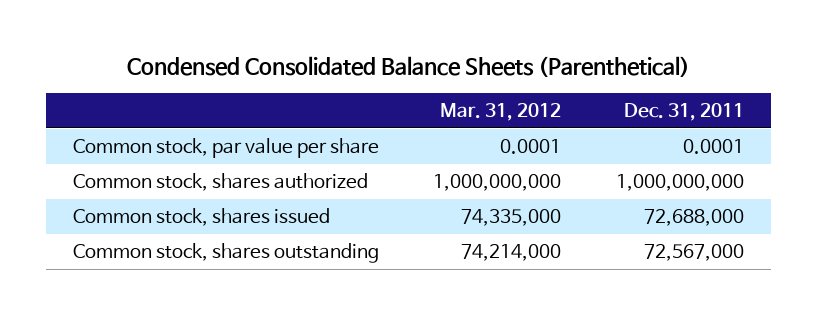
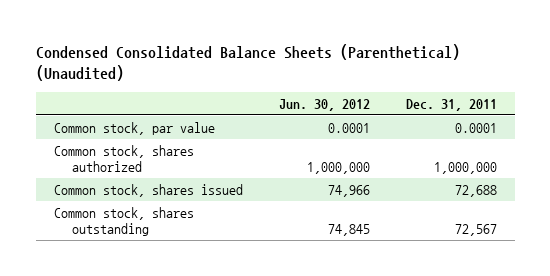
- Condensed Consolidated Balance Sheets (Parenthetical)
+ Condensed Consolidated Balance Sheets (Parenthetical) (Unaudited)
- | Mar. 31, 2012 | Dec. 31, 2011
+ | Jun. 30, 2012 | Dec. 31, 2011
- Common stock, par value per share | 0.0001 | 0.0001
- Common stock, shares authorized | 1,000,000,000 | 1,000,000,000
- Common stock, shares issued | 74,335,000 | 72,688,000
- Common stock, shares outstanding | 74,214,000 | 72,567,000
+ Common stock, par value | 0.0001 | 0.0001
+ Common stock, shares authorized | 1,000,000 | 1,000,000
+ Common stock, shares issued | 74,966 | 72,688
+ Common stock, shares outstanding | 74,845 | 72,567

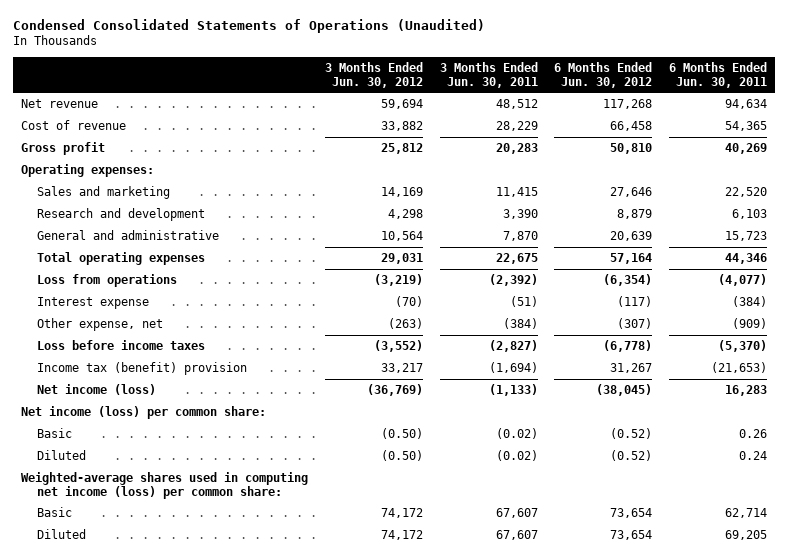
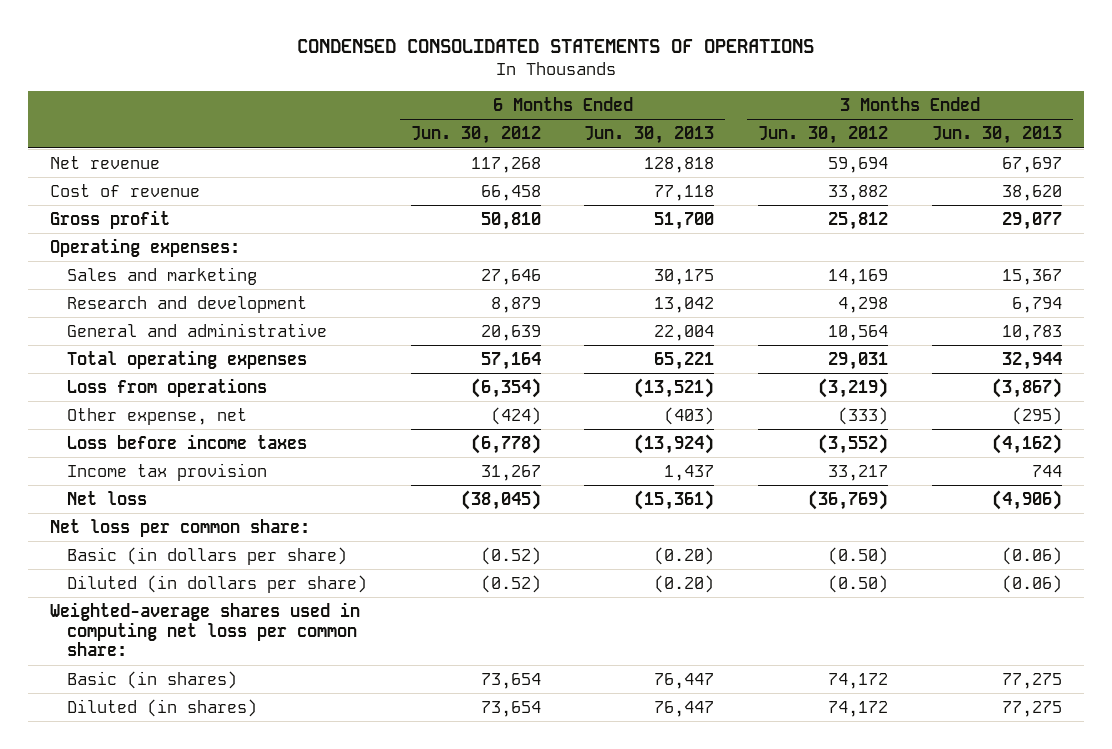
- Condensed Consolidated Statements of Operations (Unaudited)
+ CONDENSED CONSOLIDATED STATEMENTS OF OPERATIONS
- | 3 Months Ended Jun. 30, 2012 | 3 Months Ended Jun. 30, 2011 | 6 Months Ended Jun. 30, 2012 | 6 Months Ended Jun. 30, 2011
+ | 6 Months Ended Jun. 30, 2012 | 6 Months Ended Jun. 30, 2013 | 3 Months Ended Jun. 30, 2012 | 3 Months Ended Jun. 30, 2013
- Interest expense | (70) | (51) | (117) | (384)
- Other expense, net | (263) | (384) | (307) | (909)
+ Other expense, net | (424) | (403) | (333) | (295)
- Income tax (benefit) provision | 33,217 | (1,694) | 31,267 | (21,653)
- Net income (loss) | (36,769) | (1,133) | (38,045) | 16,283
- Net income (loss) per common share:
- Basic | (0.50) | (0.02) | (0.52) | 0.26
- Diluted | (0.50) | (0.02) | (0.52) | 0.24
- Weighted-average shares used in computing net income (loss) per common share:
- Basic | 74,172 | 67,607 | 73,654 | 62,714
- Diluted | 74,172 | 67,607 | 73,654 | 69,205
+ Income tax provision | 31,267 | 1,437 | 33,217 | 744
+ Net loss | (38,045) | (15,361) | (36,769) | (4,906)
+ Net loss per common share:
+ Basic (in dollars per share) | (0.52) | (0.20) | (0.50) | (0.06)
+ Diluted (in dollars per share) | (0.52) | (0.20) | (0.50) | (0.06)
+ Weighted-average shares used in computing net loss per common share:
+ Basic (in shares) | 73,654 | 76,447 | 74,172 | 77,275
+ Diluted (in shares) | 73,654 | 76,447 | 74,172 | 77,275

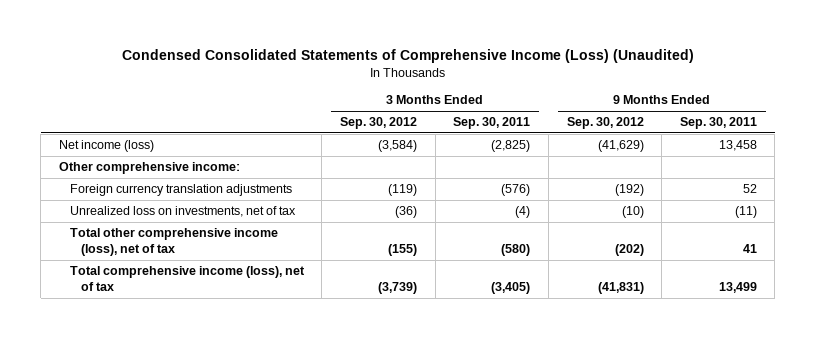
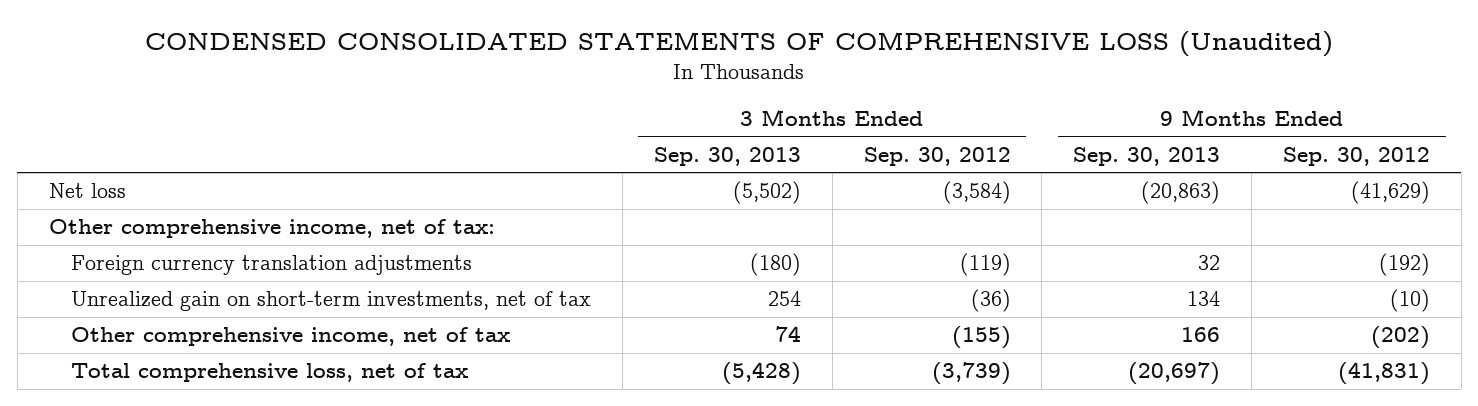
- Condensed Consolidated Statements of Comprehensive Income (Loss) (Unaudited)
+ CONDENSED CONSOLIDATED STATEMENTS OF COMPREHENSIVE LOSS (Unaudited)
- | 3 Months Ended Sep. 30, 2012 | 3 Months Ended Sep. 30, 2011 | 9 Months Ended Sep. 30, 2012 | 9 Months Ended Sep. 30, 2011
+ | 3 Months Ended Sep. 30, 2013 | 3 Months Ended Sep. 30, 2012 | 9 Months Ended Sep. 30, 2013 | 9 Months Ended Sep. 30, 2012
- Net income (loss) | (3,584) | (2,825) | (41,629) | 13,458
- Other comprehensive income:
+ Net loss | (5,502) | (3,584) | (20,863) | (41,629)
+ Other comprehensive income, net of tax:
- Unrealized loss on investments, net of tax | (36) | (4) | (10) | (11)
- Total other comprehensive income (loss), net of tax | (155) | (580) | (202) | 41
- Total comprehensive income (loss), net of tax | (3,739) | (3,405) | (41,831) | 13,499
+ Unrealized gain on short-term investments, net of tax | 254 | (36) | 134 | (10)
+ Other comprehensive income, net of tax | 74 | (155) | 166 | (202)
+ Total comprehensive loss, net of tax | (5,428) | (3,739) | (20,697) | (41,831)

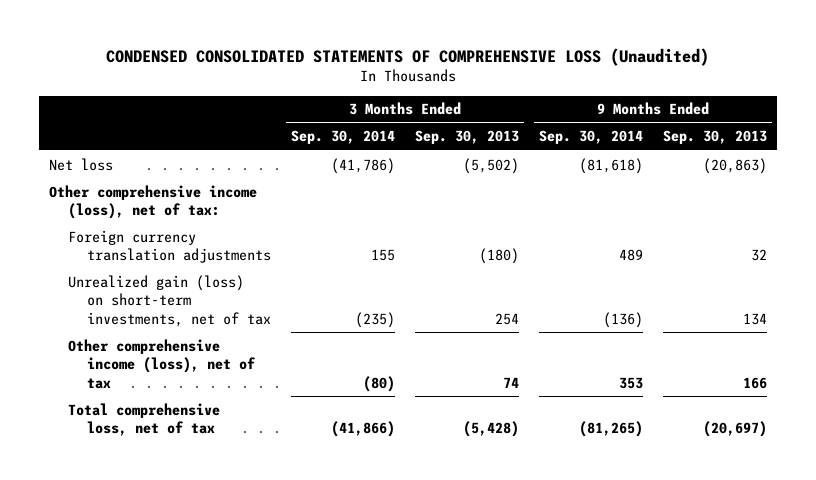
- | 3 Months Ended Sep. 30, 2013 | 3 Months Ended Sep. 30, 2012 | 9 Months Ended Sep. 30, 2013 | 9 Months Ended Sep. 30, 2012
+ | 3 Months Ended Sep. 30, 2014 | 3 Months Ended Sep. 30, 2013 | 9 Months Ended Sep. 30, 2014 | 9 Months Ended Sep. 30, 2013
- Other comprehensive income, net of tax:
+ Other comprehensive income (loss), net of tax:
- Unrealized gain on short-term investments, net of tax | 254 | (36) | 134 | (10)
- Other comprehensive income, net of tax | 74 | (155) | 166 | (202)
+ Unrealized gain (loss) on short-term investments, net of tax | (235) | 254 | (136) | 134
+ Other comprehensive income (loss), net of tax | (80) | 74 | 353 | 166

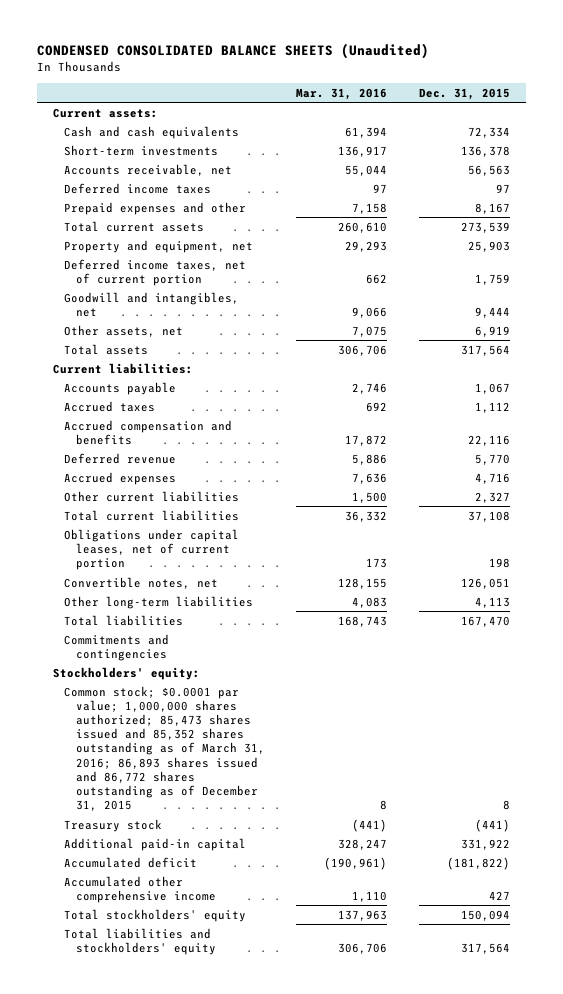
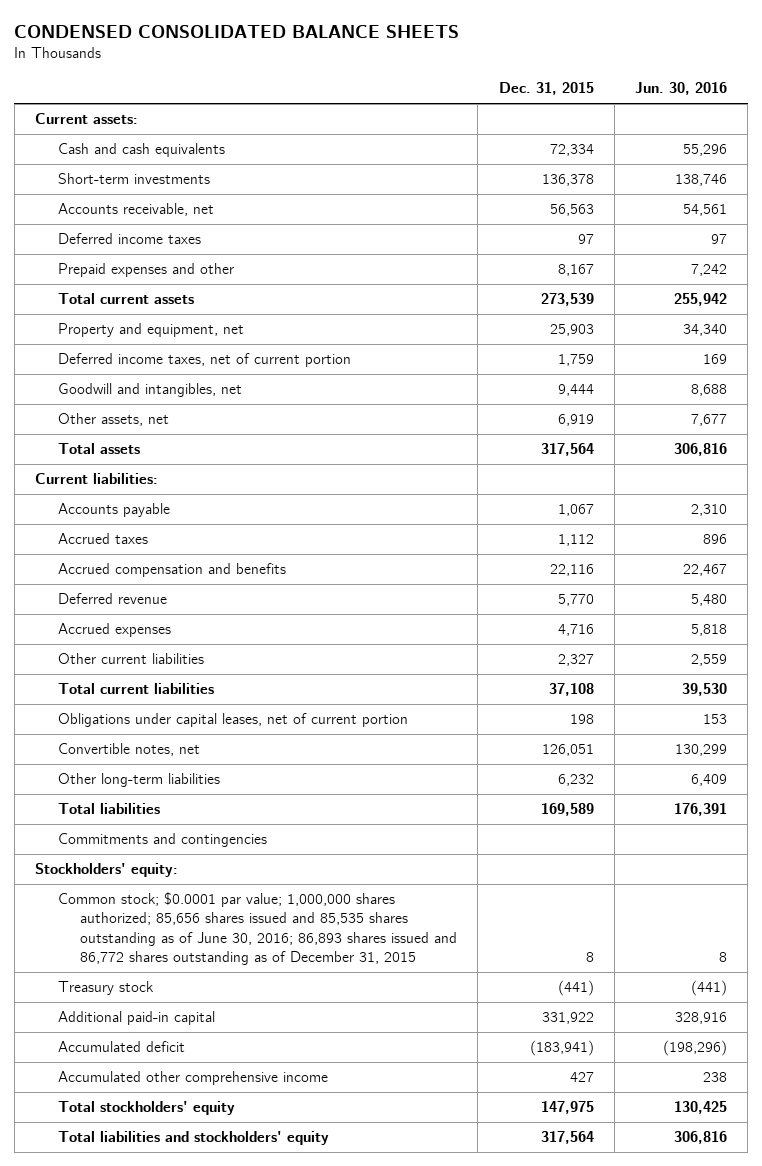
- CONDENSED CONSOLIDATED BALANCE SHEETS (Unaudited)
+ CONDENSED CONSOLIDATED BALANCE SHEETS
- | Mar. 31, 2016 | Dec. 31, 2015
+ | Dec. 31, 2015 | Jun. 30, 2016
- Other long-term liabilities | 4,083 | 4,113
- Total liabilities | 168,743 | 167,470
+ Other long-term liabilities | 6,232 | 6,409
+ Total liabilities | 169,589 | 176,391
- Common stock; $0.0001 par value; 1,000,000 shares authorized; 85,473 shares issued and 85,352 shares outstanding as of March 31, 2016; 86,893 shares issued and 86,772 shares outstanding as of December 31, 2015 | 8 | 8
+ Common stock; $0.0001 par value; 1,000,000 shares authorized; 85,656 shares issued and 85,535 shares outstanding as of June 30, 2016; 86,893 shares issued and 86,772 shares outstanding as of December 31, 2015 | 8 | 8
- Accumulated deficit | (190,961) | (181,822)
+ Accumulated deficit | (183,941) | (198,296)
- Total stockholders' equity | 137,963 | 150,094
+ Total stockholders' equity | 147,975 | 130,425

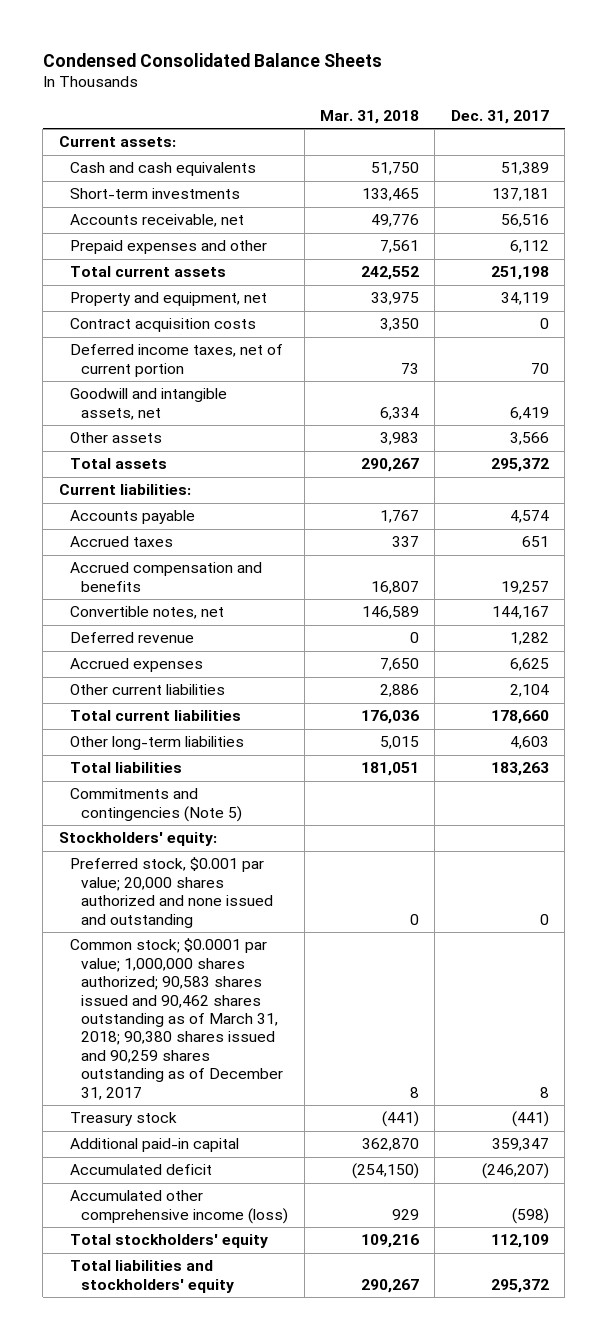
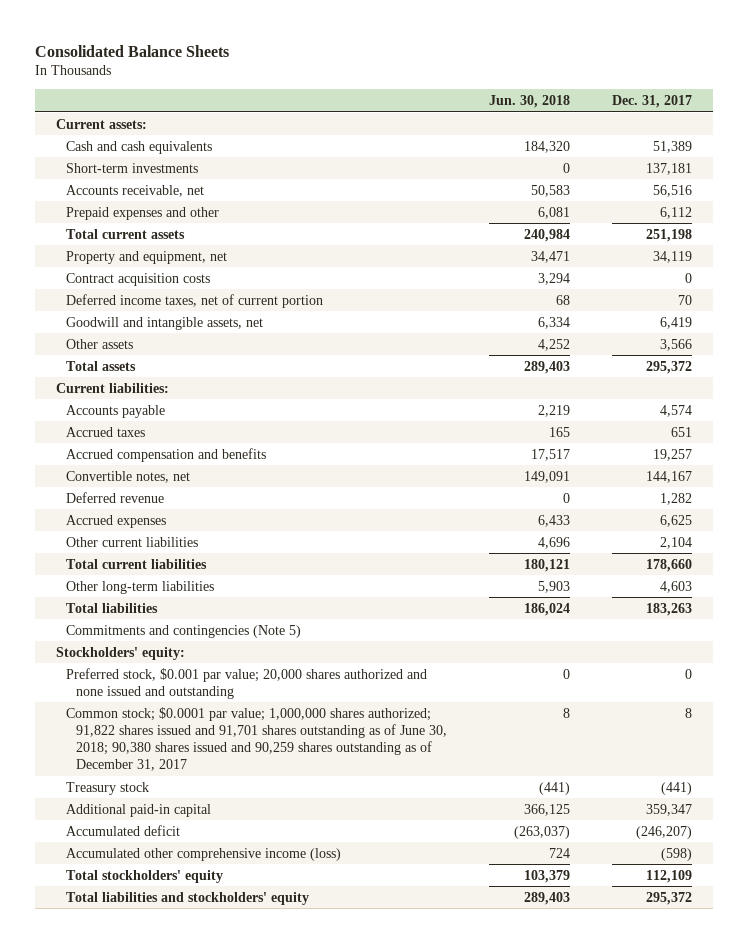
- Condensed Consolidated Balance Sheets
+ Consolidated Balance Sheets
- | Mar. 31, 2018 | Dec. 31, 2017
+ | Jun. 30, 2018 | Dec. 31, 2017
- Common stock; $0.0001 par value; 1,000,000 shares authorized; 90,583 shares issued and 90,462 shares outstanding as of March 31, 2018; 90,380 shares issued and 90,259 shares outstanding as of December 31, 2017 | 8 | 8
+ Common stock; $0.0001 par value; 1,000,000 shares authorized; 91,822 shares issued and 91,701 shares outstanding as of June 30, 2018; 90,380 shares issued and 90,259 shares outstanding as of December 31, 2017 | 8 | 8

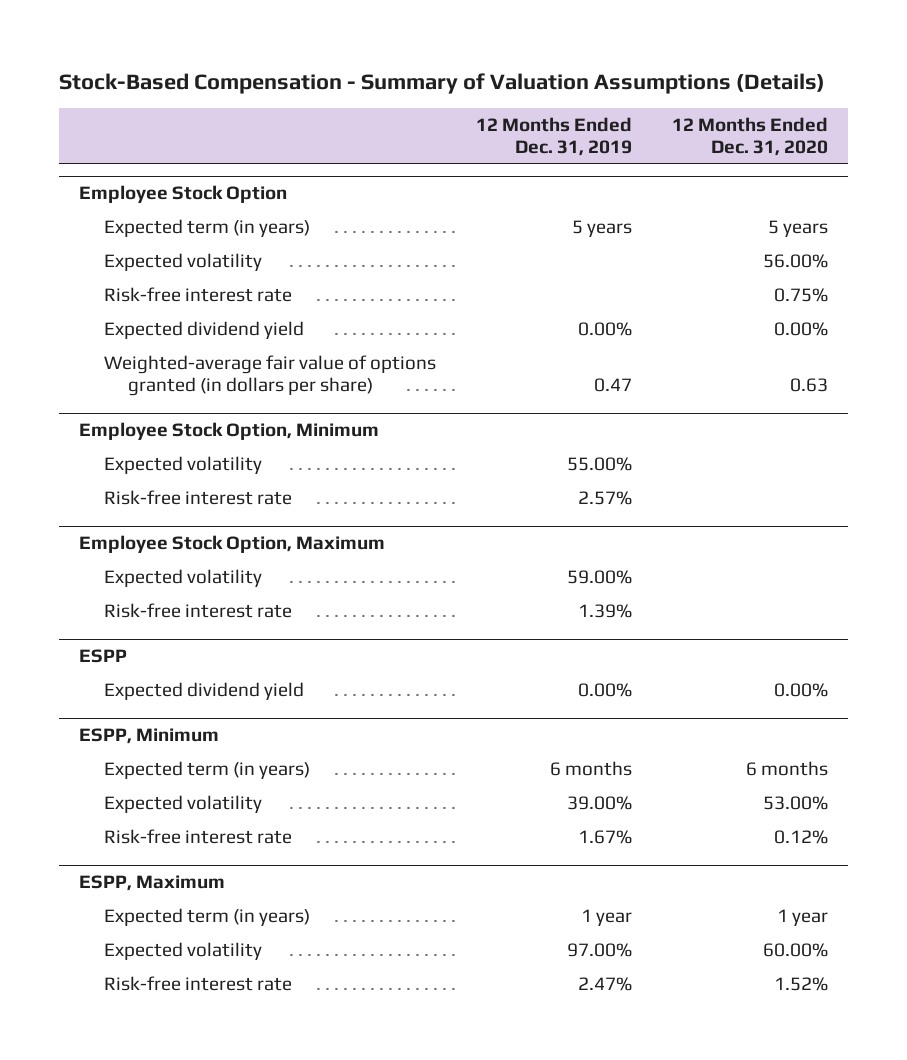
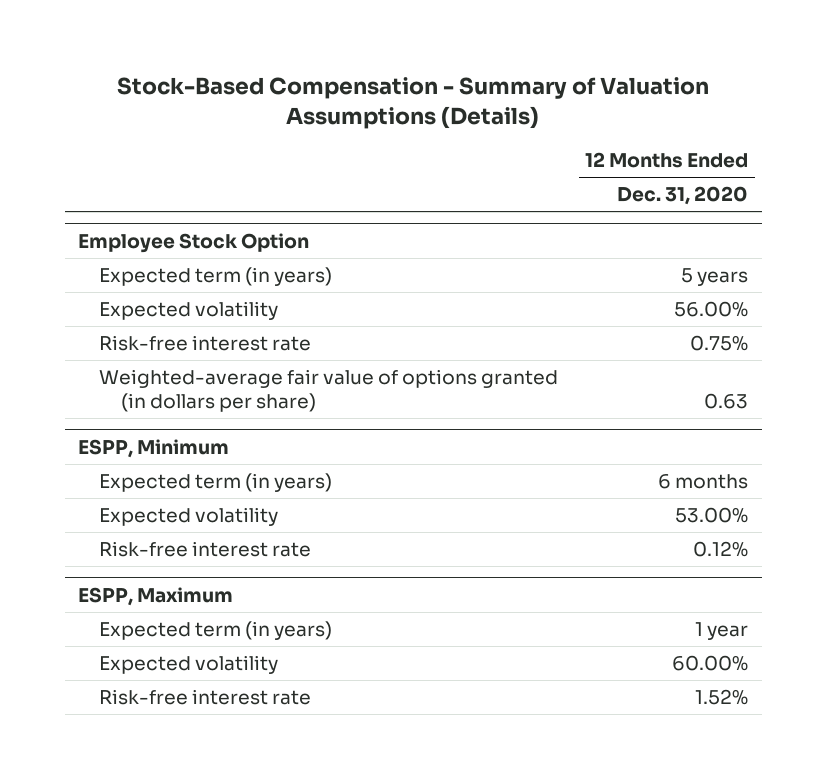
- | 12 Months Ended Dec. 31, 2019 | 12 Months Ended Dec. 31, 2020
+ | 12 Months Ended Dec. 31, 2020
@ Employee Stock Option
- Expected dividend yield | 0.00% | 0.00%
- Employee Stock Option, Minimum
- Expected volatility | 55.00% |
- Risk-free interest rate | 2.57% |
- Employee Stock Option, Maximum
- Expected volatility | 59.00% |
- Risk-free interest rate | 1.39% |
- ESPP
- Expected dividend yield | 0.00% | 0.00%

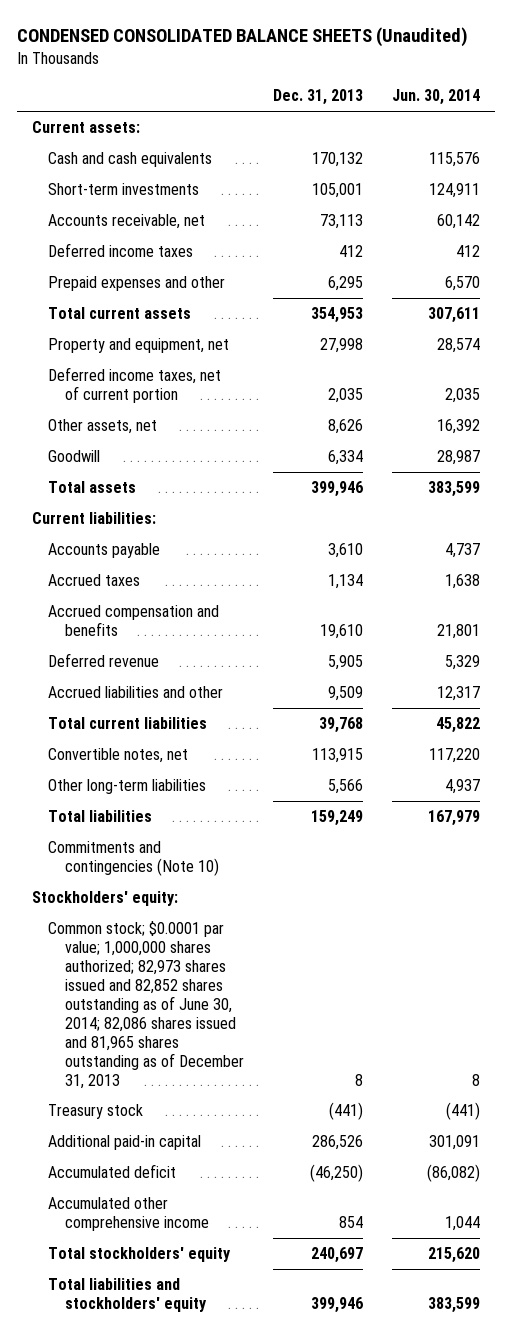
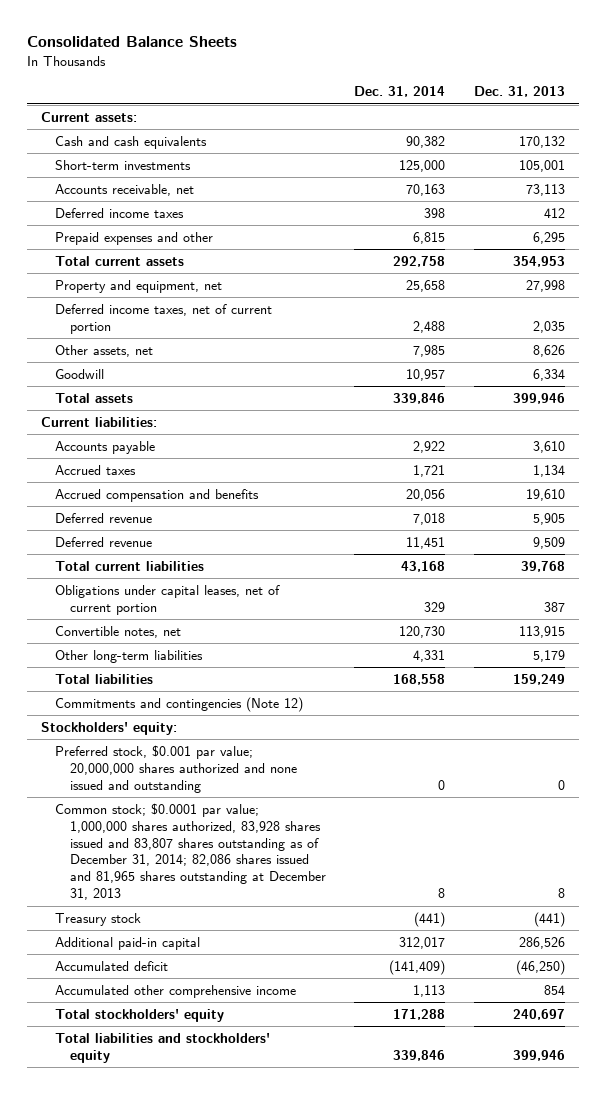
- CONDENSED CONSOLIDATED BALANCE SHEETS (Unaudited)
+ Consolidated Balance Sheets
- | Dec. 31, 2013 | Jun. 30, 2014
+ | Dec. 31, 2014 | Dec. 31, 2013
- Accrued liabilities and other | 9,509 | 12,317
+ Deferred revenue | 11,451 | 9,509
+ Obligations under capital leases, net of current portion | 329 | 387
- Other long-term liabilities | 5,566 | 4,937
+ Other long-term liabilities | 4,331 | 5,179
- Commitments and contingencies (Note 10)
+ Commitments and contingencies (Note 12)
- Common stock; $0.0001 par value; 1,000,000 shares authorized; 82,973 shares issued and 82,852 shares outstanding as of June 30, 2014; 82,086 shares issued and 81,965 shares outstanding as of December 31, 2013 | 8 | 8
+ Preferred stock, $0.001 par value; 20,000,000 shares authorized and none issued and outstanding | 0 | 0
+ Common stock; $0.0001 par value; 1,000,000 shares authorized, 83,928 shares issued and 83,807 shares outstanding as of December 31, 2014; 82,086 shares issued and 81,965 shares outstanding at December 31, 2013 | 8 | 8

